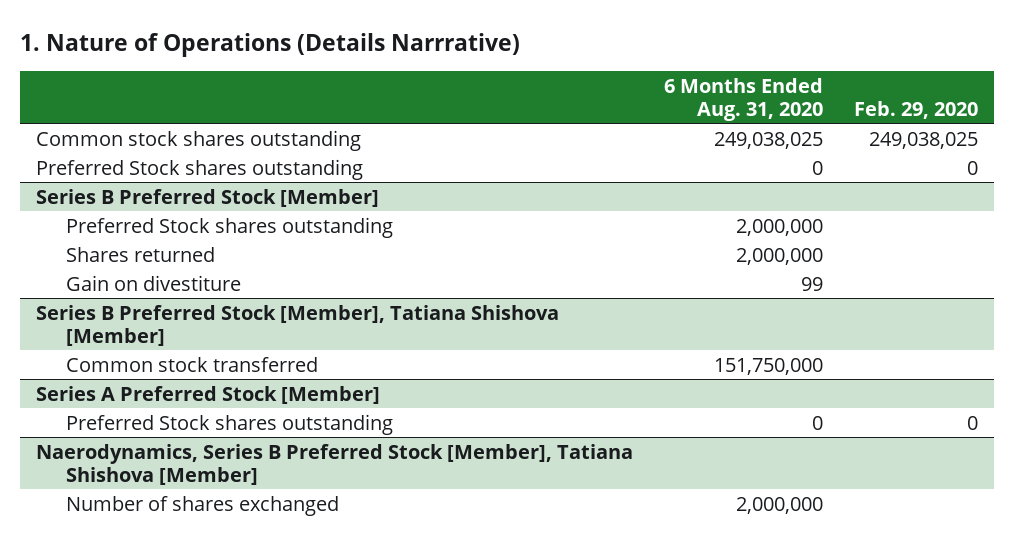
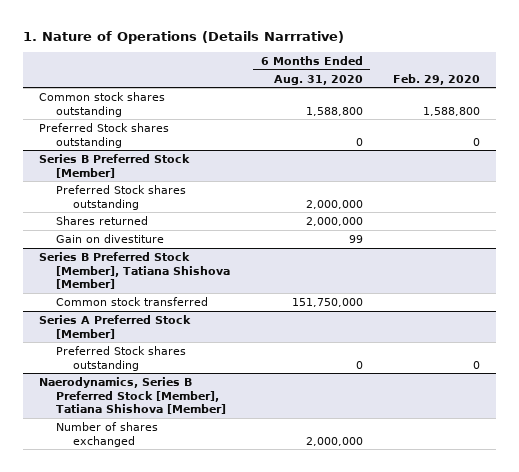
- Common stock shares outstanding | 249,038,025 | 249,038,025
+ Common stock shares outstanding | 1,588,800 | 1,588,800

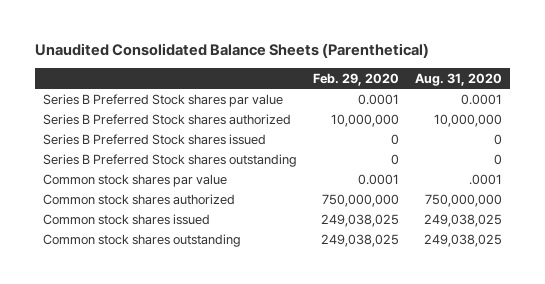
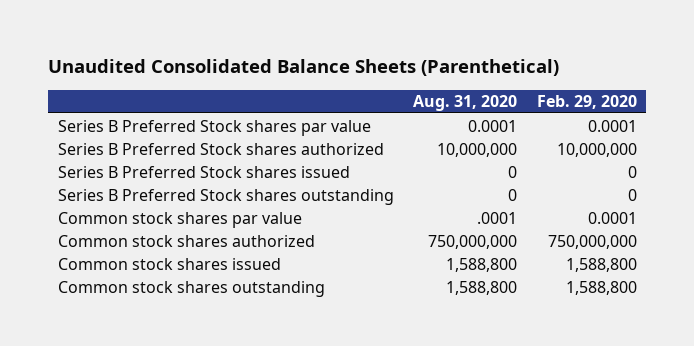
- | Feb. 29, 2020 | Aug. 31, 2020
+ | Aug. 31, 2020 | Feb. 29, 2020
- Common stock shares issued | 249,038,025 | 249,038,025
- Common stock shares outstanding | 249,038,025 | 249,038,025
+ Common stock shares issued | 1,588,800 | 1,588,800
+ Common stock shares outstanding | 1,588,800 | 1,588,800

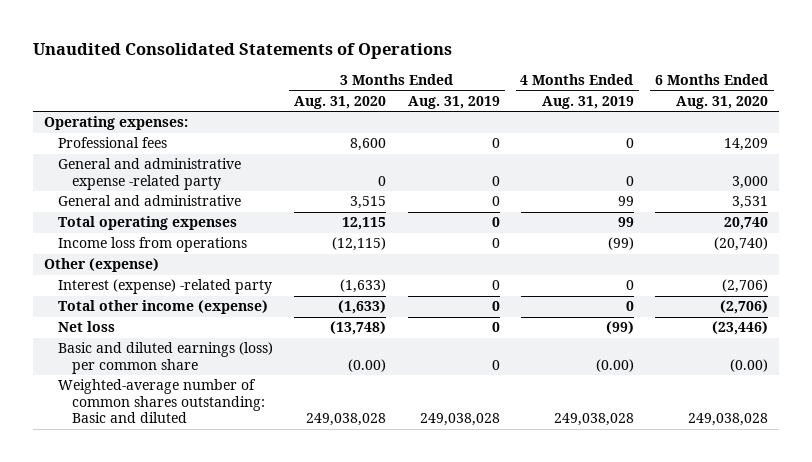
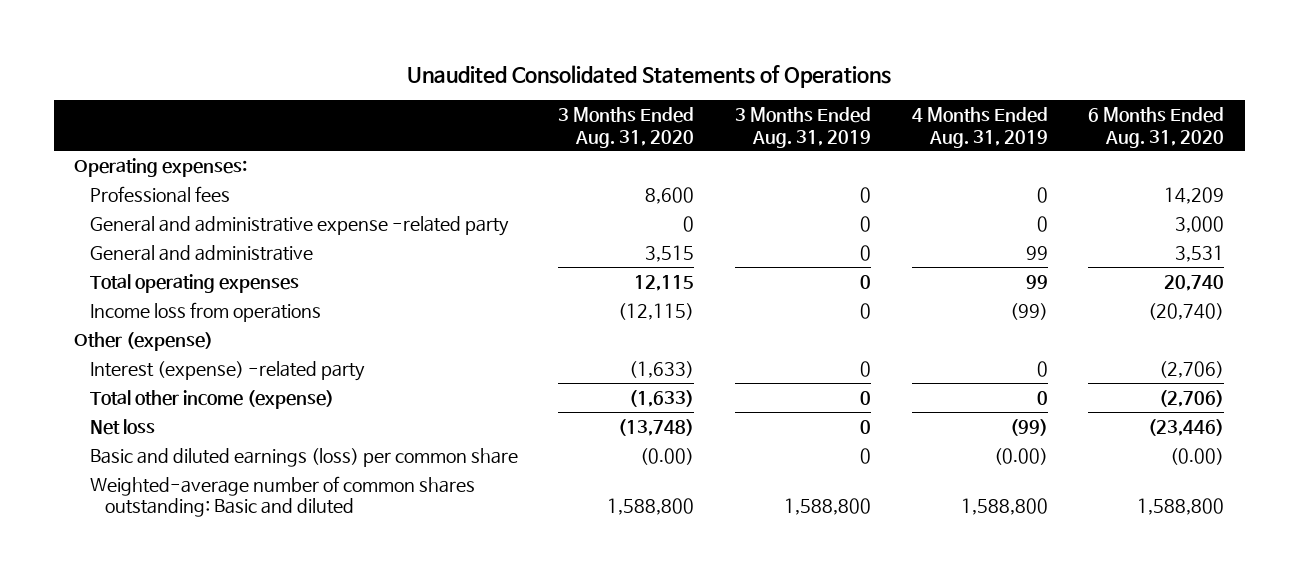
- Weighted-average number of common shares outstanding: Basic and diluted | 249,038,028 | 249,038,028 | 249,038,028 | 249,038,028
+ Weighted-average number of common shares outstanding: Basic and diluted | 1,588,800 | 1,588,800 | 1,588,800 | 1,588,800

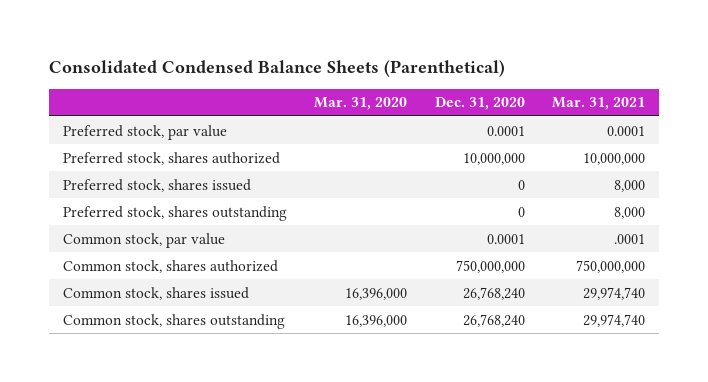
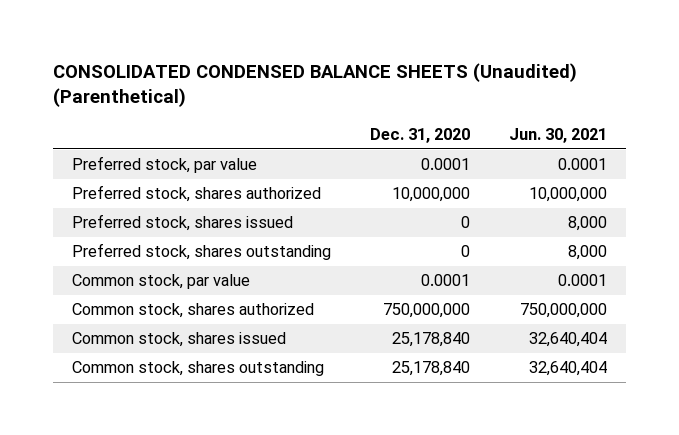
- Consolidated Condensed Balance Sheets (Parenthetical)
+ CONSOLIDATED CONDENSED BALANCE SHEETS (Unaudited) (Parenthetical)
- | Mar. 31, 2020 | Dec. 31, 2020 | Mar. 31, 2021
+ | Dec. 31, 2020 | Jun. 30, 2021
- Common stock, shares issued | 16,396,000 | 26,768,240 | 29,974,740
- Common stock, shares outstanding | 16,396,000 | 26,768,240 | 29,974,740
+ Common stock, shares issued | 25,178,840 | 32,640,404
+ Common stock, shares outstanding | 25,178,840 | 32,640,404

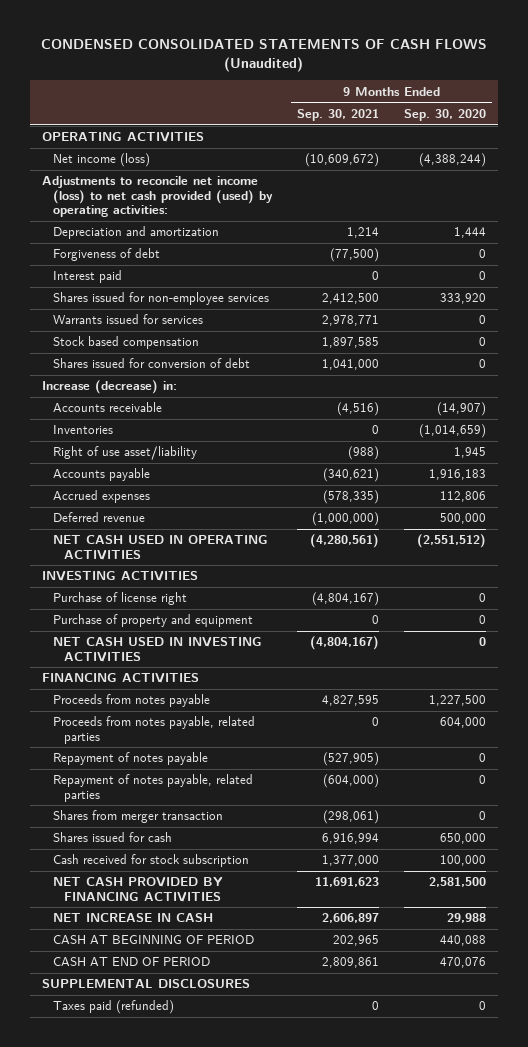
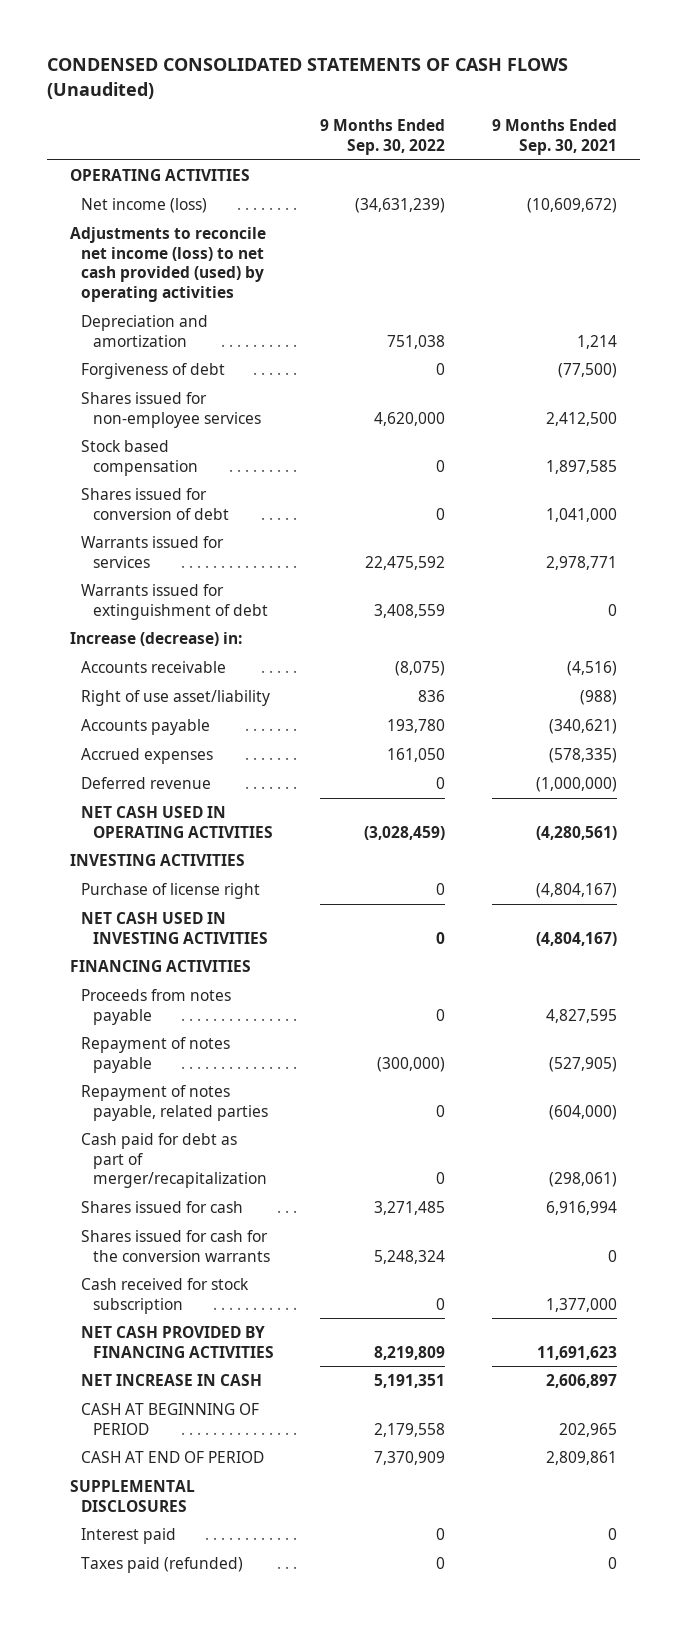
- | 9 Months Ended Sep. 30, 2021 | 9 Months Ended Sep. 30, 2020
+ | 9 Months Ended Sep. 30, 2022 | 9 Months Ended Sep. 30, 2021
- Adjustments to reconcile net income (loss) to net cash provided (used) by operating activities:
+ Adjustments to reconcile net income (loss) to net cash provided (used) by operating activities
moved down: Warrants issued for services | 22,475,592 | 2,978,771
+ Warrants issued for extinguishment of debt | 3,408,559 | 0
- Inventories | 0 | (1,014,659)
- Purchase of property and equipment | 0 | 0
- Proceeds from notes payable, related parties | 0 | 604,000
- Shares from merger transaction | (298,061) | 0
+ Cash paid for debt as part of merger/recapitalization | 0 | (298,061)
+ Shares issued for cash for the conversion warrants | 5,248,324 | 0
moved down: Interest paid | 0 | 0

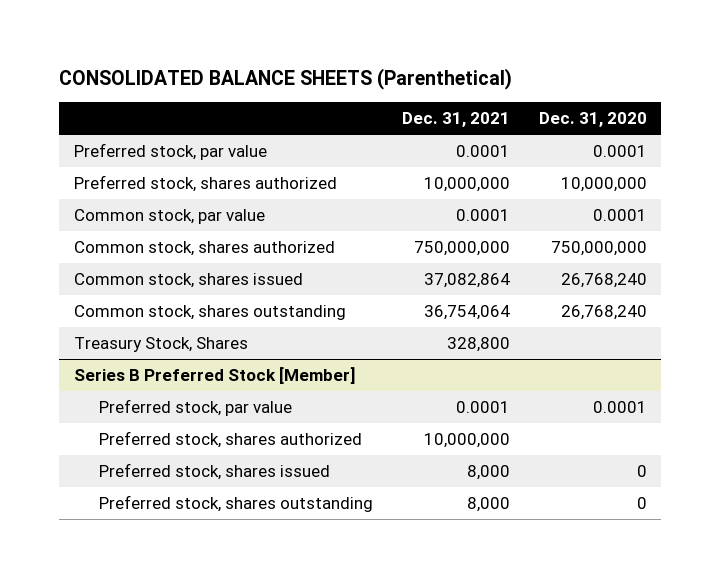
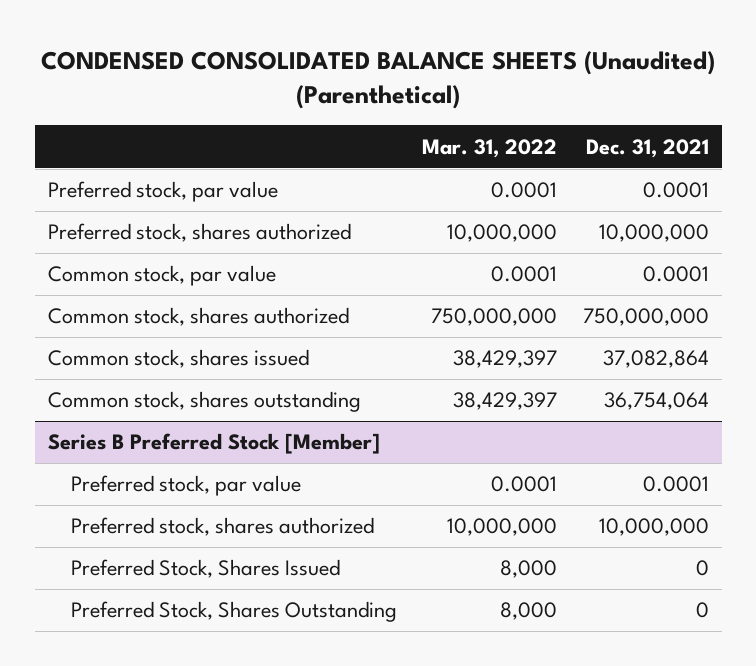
- CONSOLIDATED BALANCE SHEETS (Parenthetical)
+ CONDENSED CONSOLIDATED BALANCE SHEETS (Unaudited) (Parenthetical)
- | Dec. 31, 2021 | Dec. 31, 2020
+ | Mar. 31, 2022 | Dec. 31, 2021
- Treasury Stock, Shares | 328,800 |
@ Series B Preferred Stock [Member]
- Preferred stock, shares issued | 8,000 | 0
- Preferred stock, shares outstanding | 8,000 | 0
+ Preferred Stock, Shares Issued | 8,000 | 0
+ Preferred Stock, Shares Outstanding | 8,000 | 0

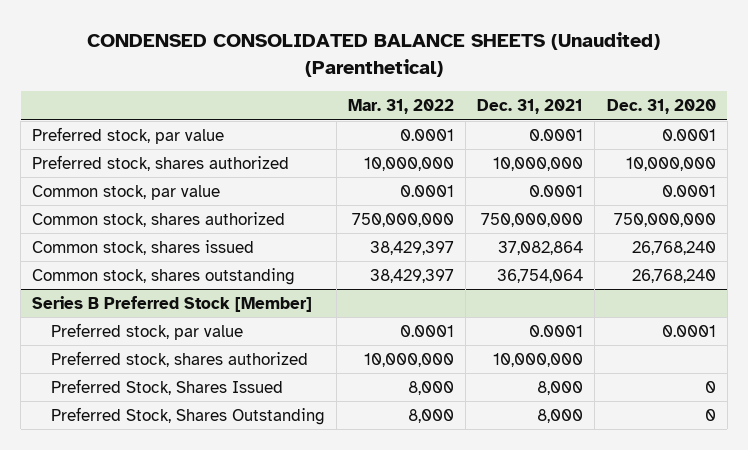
- | Mar. 31, 2022 | Dec. 31, 2021
+ | Mar. 31, 2022 | Dec. 31, 2021 | Dec. 31, 2020
@ Series B Preferred Stock [Member]
- Preferred Stock, Shares Issued | 8,000 | 0
- Preferred Stock, Shares Outstanding | 8,000 | 0
+ Preferred Stock, Shares Issued | 8,000 | 8,000 | 0
+ Preferred Stock, Shares Outstanding | 8,000 | 8,000 | 0

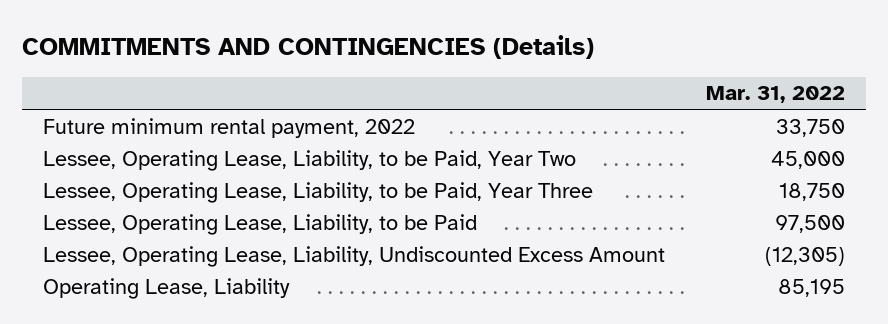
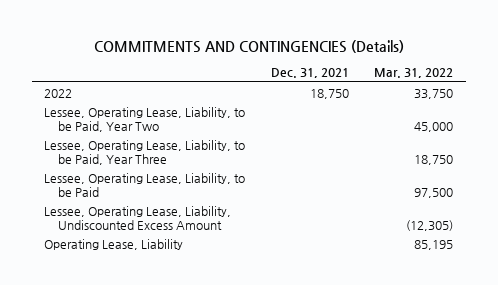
- | Mar. 31, 2022
+ | Dec. 31, 2021 | Mar. 31, 2022
- Future minimum rental payment, 2022 | 33,750
+ 2022 | 18,750 | 33,750

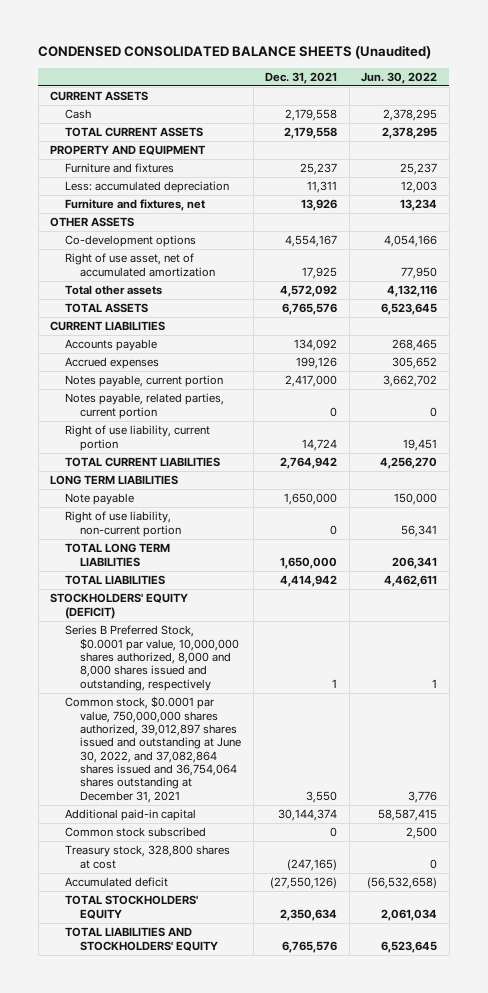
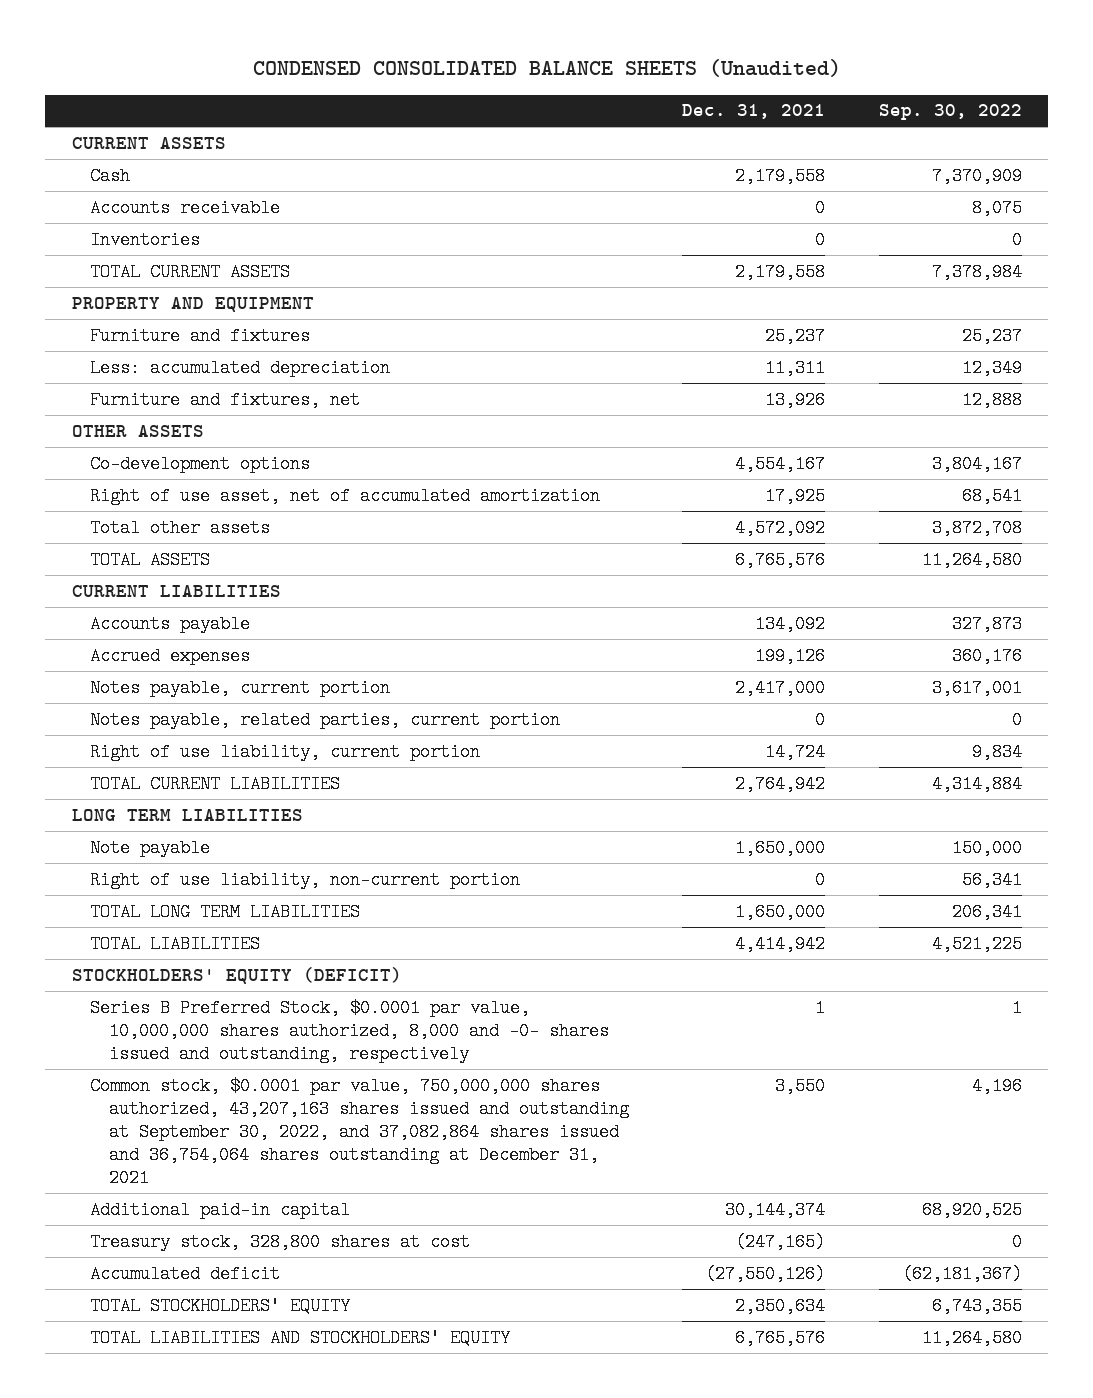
- | Dec. 31, 2021 | Jun. 30, 2022
+ | Dec. 31, 2021 | Sep. 30, 2022
+ Accounts receivable | 0 | 8,075
+ Inventories | 0 | 0
- Series B Preferred Stock, $0.0001 par value, 10,000,000 shares authorized, 8,000 and 8,000 shares issued and outstanding, respectively | 1 | 1
- Common stock, $0.0001 par value, 750,000,000 shares authorized, 39,012,897 shares issued and outstanding at June 30, 2022, and 37,082,864 shares issued and 36,754,064 shares outstanding at December 31, 2021 | 3,550 | 3,776
+ Series B Preferred Stock, $0.0001 par value, 10,000,000 shares authorized, 8,000 and -0- shares issued and outstanding, respectively | 1 | 1
+ Common stock, $0.0001 par value, 750,000,000 shares authorized, 43,207,163 shares issued and outstanding at September 30, 2022, and 37,082,864 shares issued and 36,754,064 shares outstanding at December 31, 2021 | 3,550 | 4,196
- Common stock subscribed | 0 | 2,500

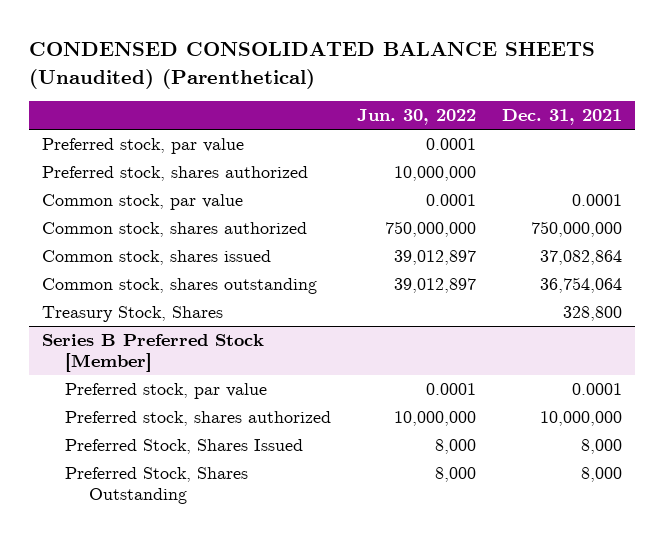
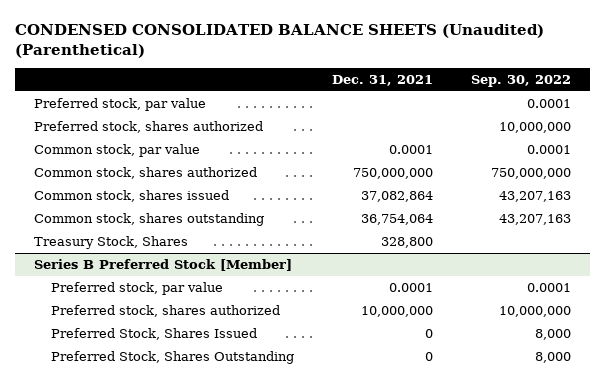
- | Jun. 30, 2022 | Dec. 31, 2021
+ | Dec. 31, 2021 | Sep. 30, 2022
@ Series B Preferred Stock [Member]
- Preferred Stock, Shares Issued | 8,000 | 8,000
- Preferred Stock, Shares Outstanding | 8,000 | 8,000
+ Preferred Stock, Shares Issued | 0 | 8,000
+ Preferred Stock, Shares Outstanding | 0 | 8,000

